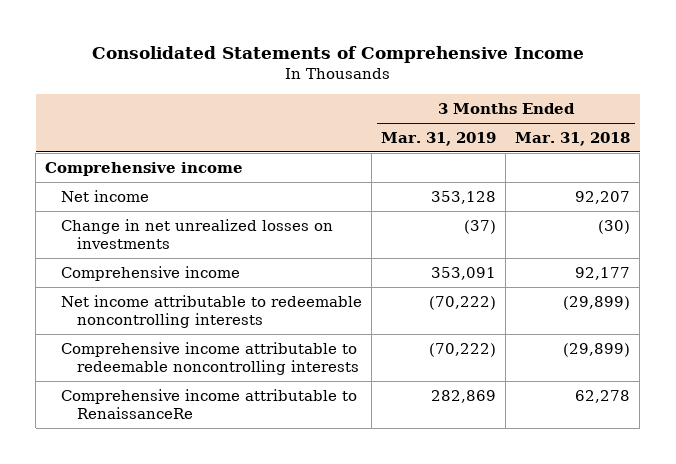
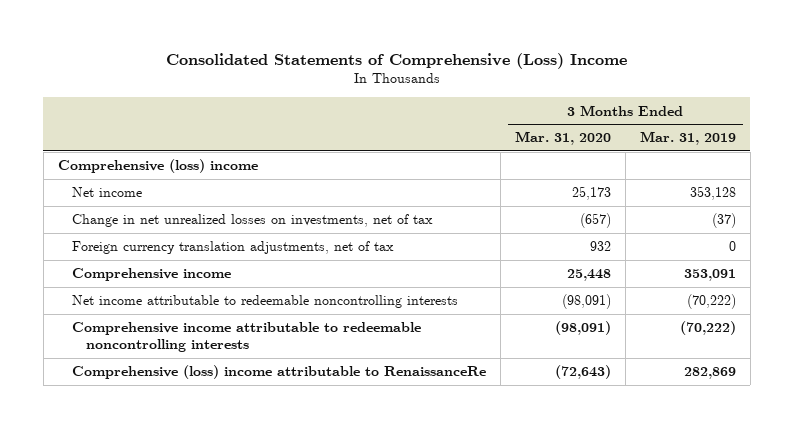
- Consolidated Statements of Comprehensive Income
+ Consolidated Statements of Comprehensive (Loss) Income
- | 3 Months Ended Mar. 31, 2019 | 3 Months Ended Mar. 31, 2018
+ | 3 Months Ended Mar. 31, 2020 | 3 Months Ended Mar. 31, 2019
- Comprehensive income
+ Comprehensive (loss) income
- Change in net unrealized losses on investments | (37) | (30)
+ Change in net unrealized losses on investments, net of tax | (657) | (37)
+ Foreign currency translation adjustments, net of tax | 932 | 0
- Comprehensive income attributable to RenaissanceRe | 282,869 | 62,278
+ Comprehensive (loss) income attributable to RenaissanceRe | (72,643) | 282,869

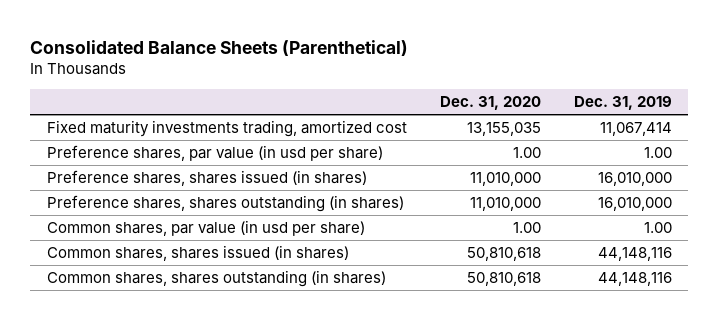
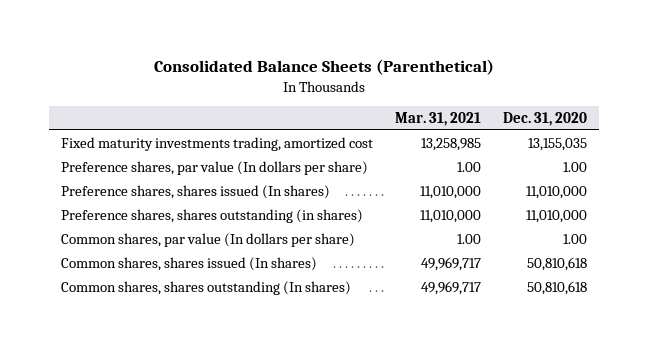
- | Dec. 31, 2020 | Dec. 31, 2019
+ | Mar. 31, 2021 | Dec. 31, 2020
- Preference shares, par value (in usd per share) | 1.00 | 1.00
- Preference shares, shares issued (in shares) | 11,010,000 | 16,010,000
+ Preference shares, par value (In dollars per share) | 1.00 | 1.00
+ Preference shares, shares issued (In shares) | 11,010,000 | 11,010,000
- Common shares, par value (in usd per share) | 1.00 | 1.00
- Common shares, shares issued (in shares) | 50,810,618 | 44,148,116
- Common shares, shares outstanding (in shares) | 50,810,618 | 44,148,116
+ Common shares, par value (In dollars per share) | 1.00 | 1.00
+ Common shares, shares issued (In shares) | 49,969,717 | 50,810,618
+ Common shares, shares outstanding (In shares) | 49,969,717 | 50,810,618

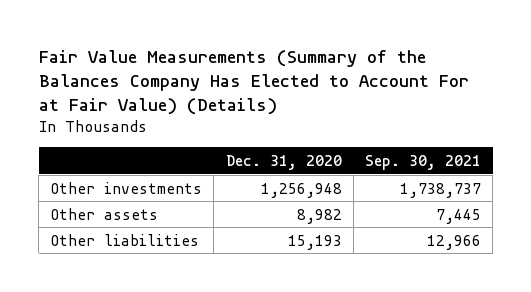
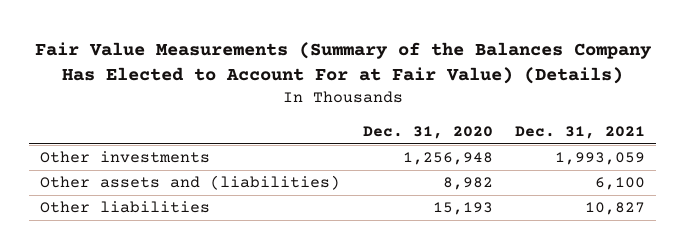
- | Dec. 31, 2020 | Sep. 30, 2021
+ | Dec. 31, 2020 | Dec. 31, 2021
- Other assets | 8,982 | 7,445
+ Other assets and (liabilities) | 8,982 | 6,100

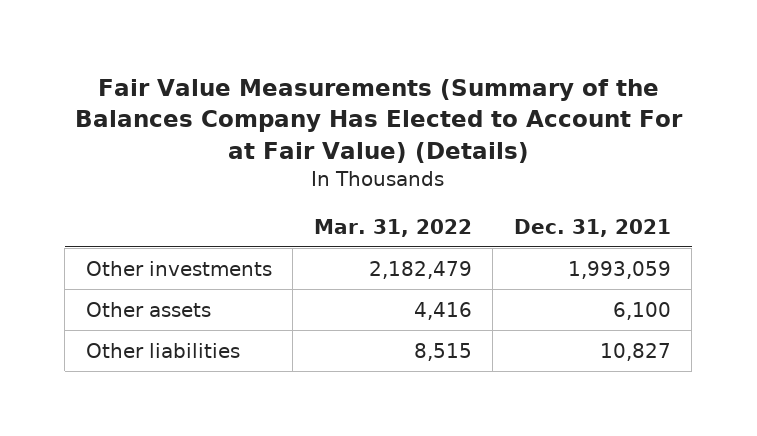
- | Dec. 31, 2020 | Dec. 31, 2021
+ | Mar. 31, 2022 | Dec. 31, 2021
- Other assets and (liabilities) | 8,982 | 6,100
+ Other assets | 4,416 | 6,100

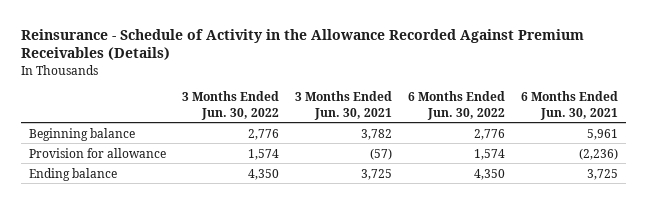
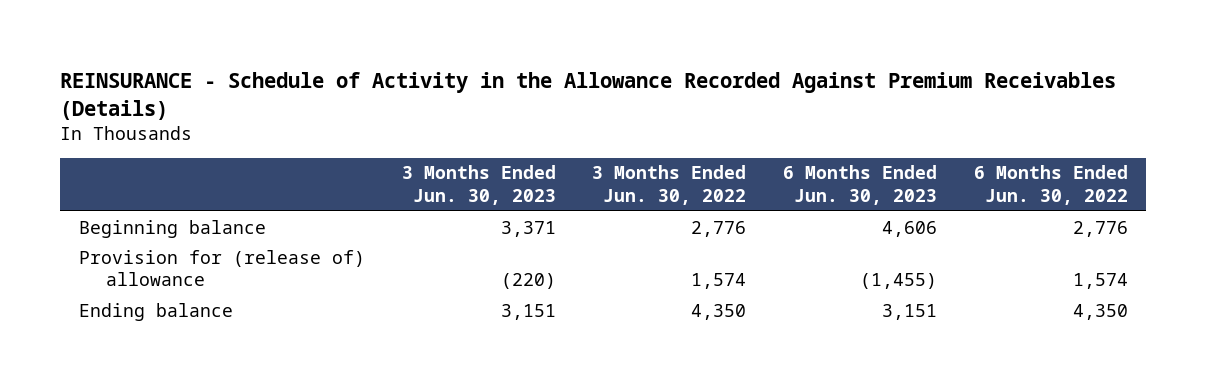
- Reinsurance - Schedule of Activity in the Allowance Recorded Against Premium Receivables (Details)
+ REINSURANCE - Schedule of Activity in the Allowance Recorded Against Premium Receivables (Details)
- | 3 Months Ended Jun. 30, 2022 | 3 Months Ended Jun. 30, 2021 | 6 Months Ended Jun. 30, 2022 | 6 Months Ended Jun. 30, 2021
+ | 3 Months Ended Jun. 30, 2023 | 3 Months Ended Jun. 30, 2022 | 6 Months Ended Jun. 30, 2023 | 6 Months Ended Jun. 30, 2022
- Provision for allowance | 1,574 | (57) | 1,574 | (2,236)
+ Provision for (release of) allowance | (220) | 1,574 | (1,455) | 1,574

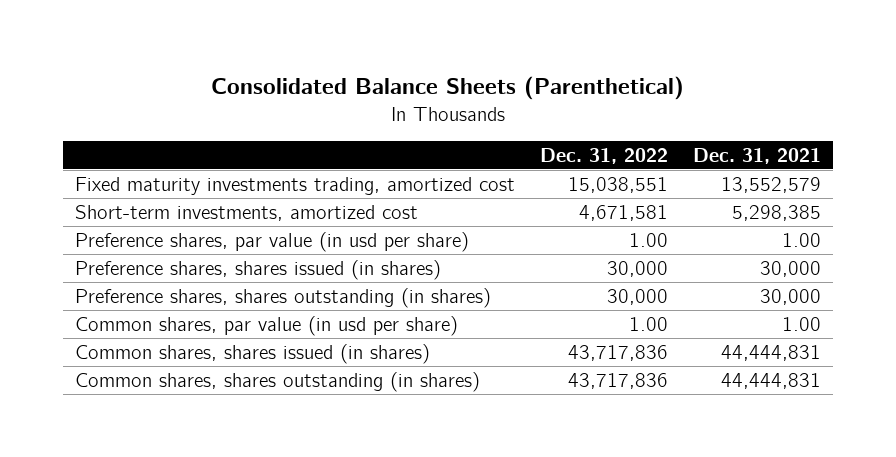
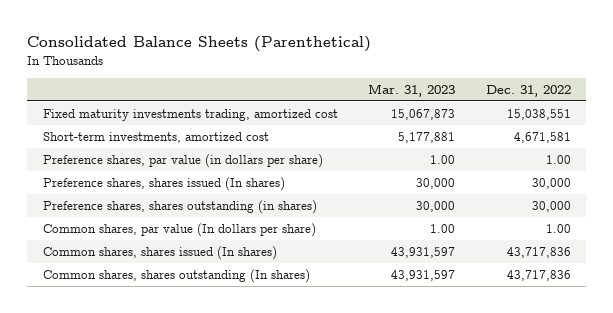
- | Dec. 31, 2022 | Dec. 31, 2021
+ | Mar. 31, 2023 | Dec. 31, 2022
- Preference shares, par value (in usd per share) | 1.00 | 1.00
- Preference shares, shares issued (in shares) | 30,000 | 30,000
+ Preference shares, par value (in dollars per share) | 1.00 | 1.00
+ Preference shares, shares issued (In shares) | 30,000 | 30,000
- Common shares, par value (in usd per share) | 1.00 | 1.00
- Common shares, shares issued (in shares) | 43,717,836 | 44,444,831
- Common shares, shares outstanding (in shares) | 43,717,836 | 44,444,831
+ Common shares, par value (In dollars per share) | 1.00 | 1.00
+ Common shares, shares issued (In shares) | 43,931,597 | 43,717,836
+ Common shares, shares outstanding (In shares) | 43,931,597 | 43,717,836

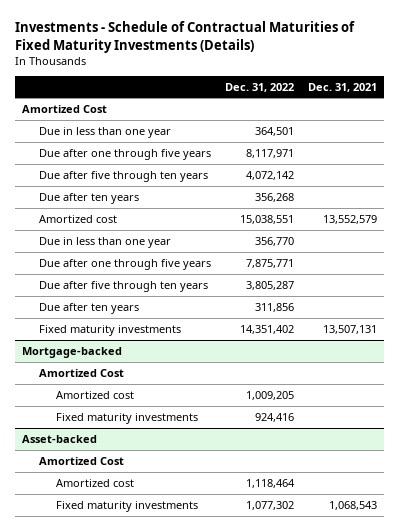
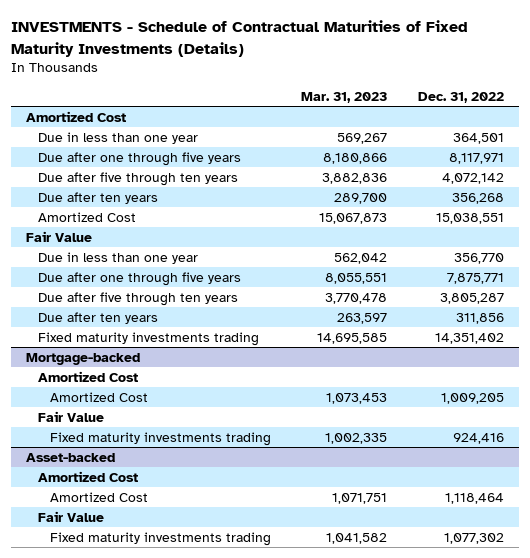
- Investments - Schedule of Contractual Maturities of Fixed Maturity Investments (Details)
+ INVESTMENTS - Schedule of Contractual Maturities of Fixed Maturity Investments (Details)
- | Dec. 31, 2022 | Dec. 31, 2021
+ | Mar. 31, 2023 | Dec. 31, 2022
- Amortized cost | 15,038,551 | 13,552,579
+ Amortized Cost | 15,067,873 | 15,038,551
+ Fair Value
- Fixed maturity investments | 14,351,402 | 13,507,131
+ Fixed maturity investments trading | 14,695,585 | 14,351,402
@ Mortgage-backed
- Amortized cost | 1,009,205 |
- Fixed maturity investments | 924,416 |
+ Amortized Cost | 1,073,453 | 1,009,205
+ Fair Value
+ Fixed maturity investments trading | 1,002,335 | 924,416
@ Asset-backed
- Amortized cost | 1,118,464 |
- Fixed maturity investments | 1,077,302 | 1,068,543
+ Amortized Cost | 1,071,751 | 1,118,464
+ Fair Value
+ Fixed maturity investments trading | 1,041,582 | 1,077,302

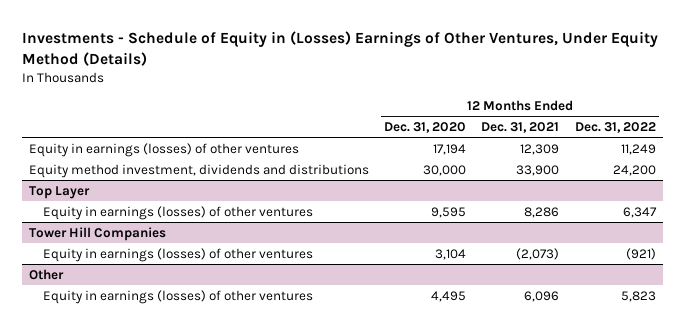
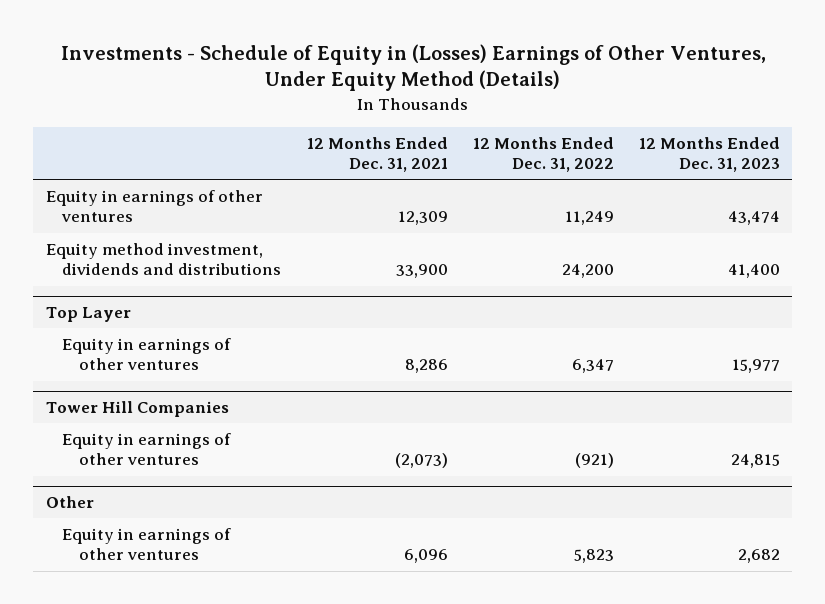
- | 12 Months Ended Dec. 31, 2020 | 12 Months Ended Dec. 31, 2021 | 12 Months Ended Dec. 31, 2022
+ | 12 Months Ended Dec. 31, 2021 | 12 Months Ended Dec. 31, 2022 | 12 Months Ended Dec. 31, 2023
- Equity in earnings (losses) of other ventures | 17,194 | 12,309 | 11,249
+ Equity in earnings of other ventures | 12,309 | 11,249 | 43,474
@ Top Layer
- Equity in earnings (losses) of other ventures | 9,595 | 8,286 | 6,347
+ Equity in earnings of other ventures | 8,286 | 6,347 | 15,977
@ Tower Hill Companies
- Equity in earnings (losses) of other ventures | 3,104 | (2,073) | (921)
+ Equity in earnings of other ventures | (2,073) | (921) | 24,815
@ Other
- Equity in earnings (losses) of other ventures | 4,495 | 6,096 | 5,823
+ Equity in earnings of other ventures | 6,096 | 5,823 | 2,682

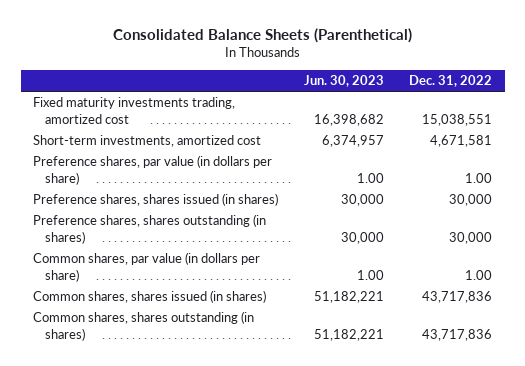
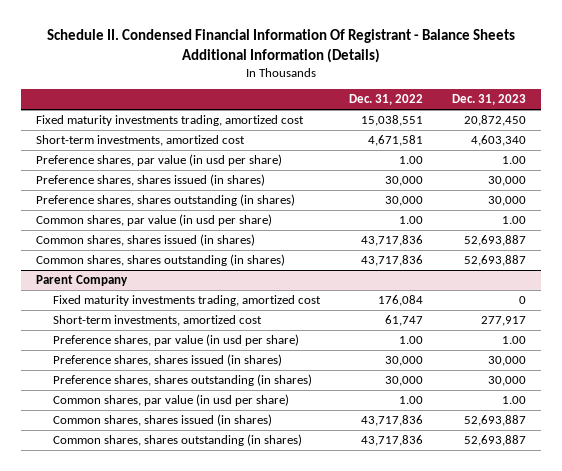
- Consolidated Balance Sheets (Parenthetical)
+ Schedule II. Condensed Financial Information Of Registrant - Balance Sheets Additional Information (Details)
- | Jun. 30, 2023 | Dec. 31, 2022
+ | Dec. 31, 2022 | Dec. 31, 2023
- Preference shares, par value (in dollars per share) | 1.00 | 1.00
+ Preference shares, par value (in usd per share) | 1.00 | 1.00
- Common shares, par value (in dollars per share) | 1.00 | 1.00
+ Common shares, par value (in usd per share) | 1.00 | 1.00
+ Parent Company
+ Fixed maturity investments trading, amortized cost | 176,084 | 0
+ Short-term investments, amortized cost | 61,747 | 277,917
+ Preference shares, par value (in usd per share) | 1.00 | 1.00
+ Preference shares, shares issued (in shares) | 30,000 | 30,000
+ Preference shares, shares outstanding (in shares) | 30,000 | 30,000
+ Common shares, par value (in usd per share) | 1.00 | 1.00
+ Common shares, shares issued (in shares) | 43,717,836 | 52,693,887
+ Common shares, shares outstanding (in shares) | 43,717,836 | 52,693,887

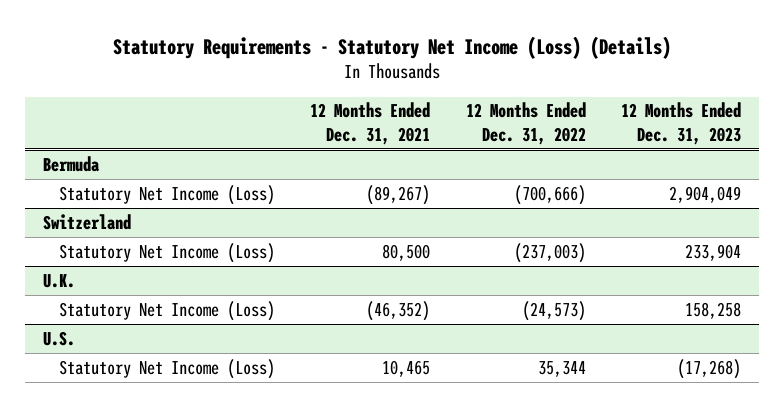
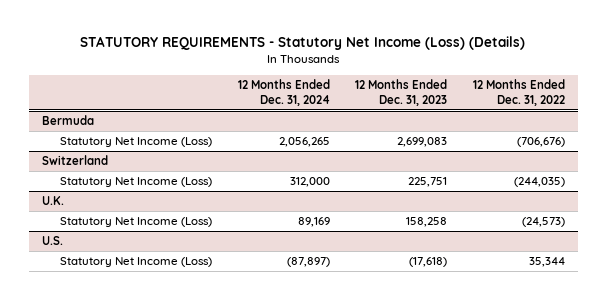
- Statutory Requirements - Statutory Net Income (Loss) (Details)
+ STATUTORY REQUIREMENTS - Statutory Net Income (Loss) (Details)
- | 12 Months Ended Dec. 31, 2021 | 12 Months Ended Dec. 31, 2022 | 12 Months Ended Dec. 31, 2023
+ | 12 Months Ended Dec. 31, 2024 | 12 Months Ended Dec. 31, 2023 | 12 Months Ended Dec. 31, 2022
@ Bermuda
- Statutory Net Income (Loss) | (89,267) | (700,666) | 2,904,049
+ Statutory Net Income (Loss) | 2,056,265 | 2,699,083 | (706,676)
@ Switzerland
- Statutory Net Income (Loss) | 80,500 | (237,003) | 233,904
+ Statutory Net Income (Loss) | 312,000 | 225,751 | (244,035)
@ U.S.
- Statutory Net Income (Loss) | 10,465 | 35,344 | (17,268)
+ Statutory Net Income (Loss) | (87,897) | (17,618) | 35,344

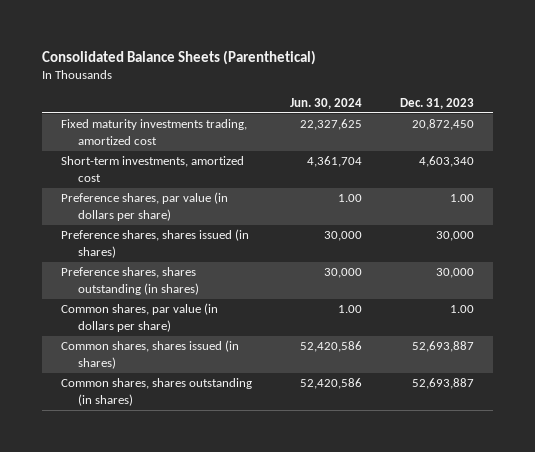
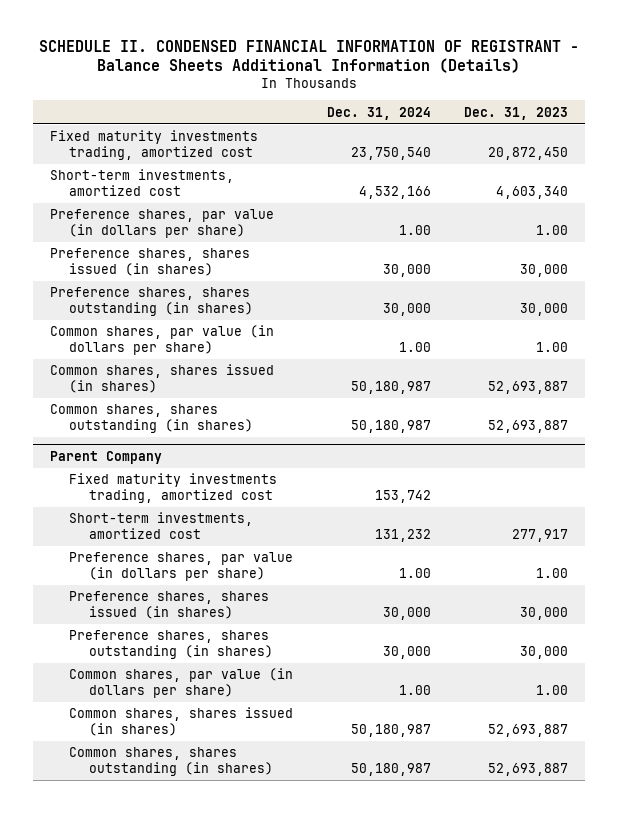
- Consolidated Balance Sheets (Parenthetical)
+ SCHEDULE II. CONDENSED FINANCIAL INFORMATION OF REGISTRANT - Balance Sheets Additional Information (Details)
- | Jun. 30, 2024 | Dec. 31, 2023
+ | Dec. 31, 2024 | Dec. 31, 2023
+ Parent Company
+ Fixed maturity investments trading, amortized cost | 153,742 |
+ Short-term investments, amortized cost | 131,232 | 277,917
+ Preference shares, par value (in dollars per share) | 1.00 | 1.00
+ Preference shares, shares issued (in shares) | 30,000 | 30,000
+ Preference shares, shares outstanding (in shares) | 30,000 | 30,000
+ Common shares, par value (in dollars per share) | 1.00 | 1.00
+ Common shares, shares issued (in shares) | 50,180,987 | 52,693,887
+ Common shares, shares outstanding (in shares) | 50,180,987 | 52,693,887

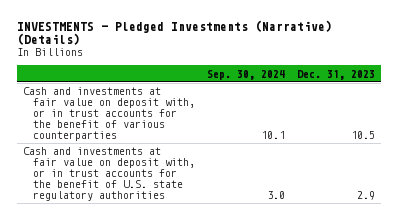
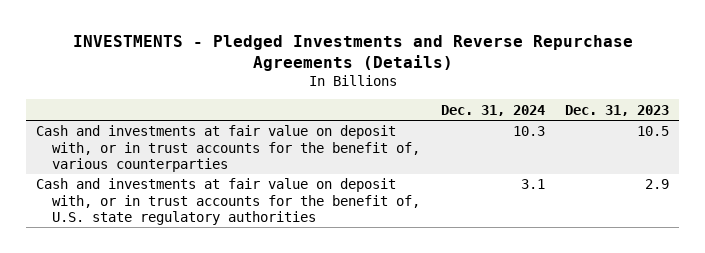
- INVESTMENTS - Pledged Investments (Narrative) (Details)
+ INVESTMENTS - Pledged Investments and Reverse Repurchase Agreements (Details)
- | Sep. 30, 2024 | Dec. 31, 2023
+ | Dec. 31, 2024 | Dec. 31, 2023
- Cash and investments at fair value on deposit with, or in trust accounts for the benefit of various counterparties | 10.1 | 10.5
- Cash and investments at fair value on deposit with, or in trust accounts for the benefit of U.S. state regulatory authorities | 3.0 | 2.9
+ Cash and investments at fair value on deposit with, or in trust accounts for the benefit of, various counterparties | 10.3 | 10.5
+ Cash and investments at fair value on deposit with, or in trust accounts for the benefit of, U.S. state regulatory authorities | 3.1 | 2.9

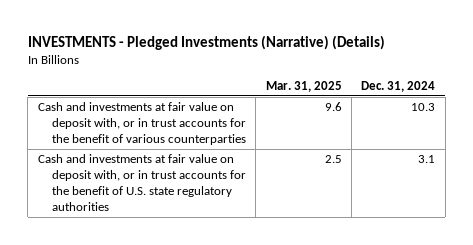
- INVESTMENTS - Pledged Investments and Reverse Repurchase Agreements (Details)
+ INVESTMENTS - Pledged Investments (Narrative) (Details)
- | Dec. 31, 2024 | Dec. 31, 2023
+ | Mar. 31, 2025 | Dec. 31, 2024
- Cash and investments at fair value on deposit with, or in trust accounts for the benefit of, various counterparties | 10.3 | 10.5
- Cash and investments at fair value on deposit with, or in trust accounts for the benefit of, U.S. state regulatory authorities | 3.1 | 2.9
+ Cash and investments at fair value on deposit with, or in trust accounts for the benefit of various counterparties | 9.6 | 10.3
+ Cash and investments at fair value on deposit with, or in trust accounts for the benefit of U.S. state regulatory authorities | 2.5 | 3.1

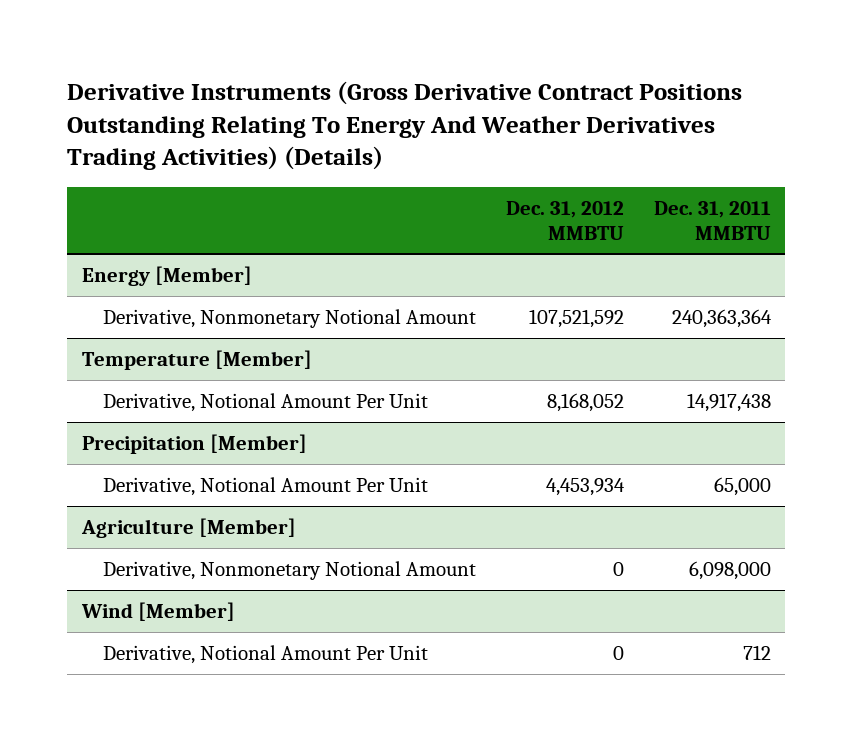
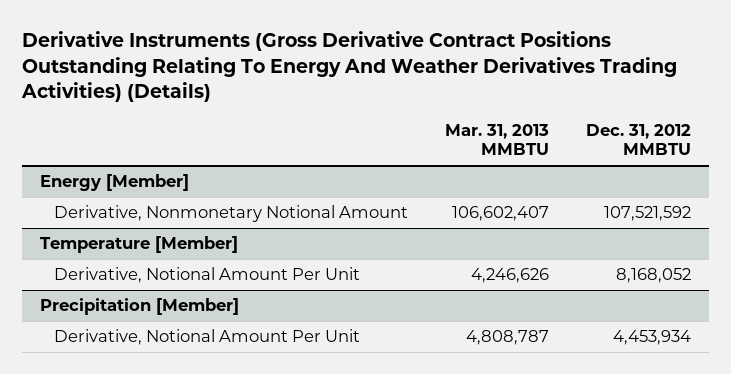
- | Dec. 31, 2012 MMBTU | Dec. 31, 2011 MMBTU
+ | Mar. 31, 2013 MMBTU | Dec. 31, 2012 MMBTU
- Agriculture [Member]
- Derivative, Nonmonetary Notional Amount | 0 | 6,098,000
- Wind [Member]
- Derivative, Notional Amount Per Unit | 0 | 712

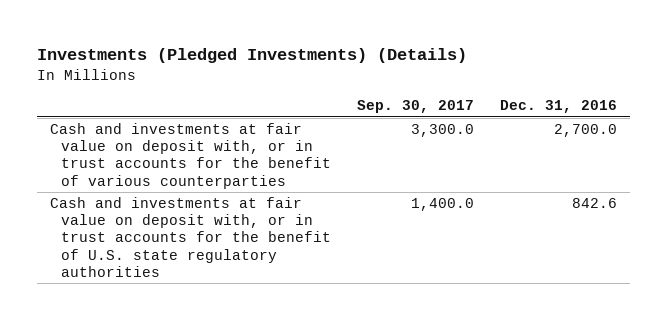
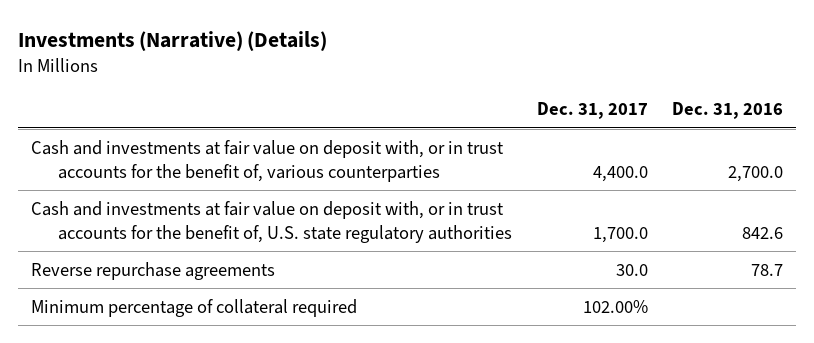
- Investments (Pledged Investments) (Details)
+ Investments (Narrative) (Details)
- | Sep. 30, 2017 | Dec. 31, 2016
+ | Dec. 31, 2017 | Dec. 31, 2016
- Cash and investments at fair value on deposit with, or in trust accounts for the benefit of various counterparties | 3,300.0 | 2,700.0
- Cash and investments at fair value on deposit with, or in trust accounts for the benefit of U.S. state regulatory authorities | 1,400.0 | 842.6
+ Cash and investments at fair value on deposit with, or in trust accounts for the benefit of, various counterparties | 4,400.0 | 2,700.0
+ Cash and investments at fair value on deposit with, or in trust accounts for the benefit of, U.S. state regulatory authorities | 1,700.0 | 842.6
+ Reverse repurchase agreements | 30.0 | 78.7
+ Minimum percentage of collateral required | 102.00% |

